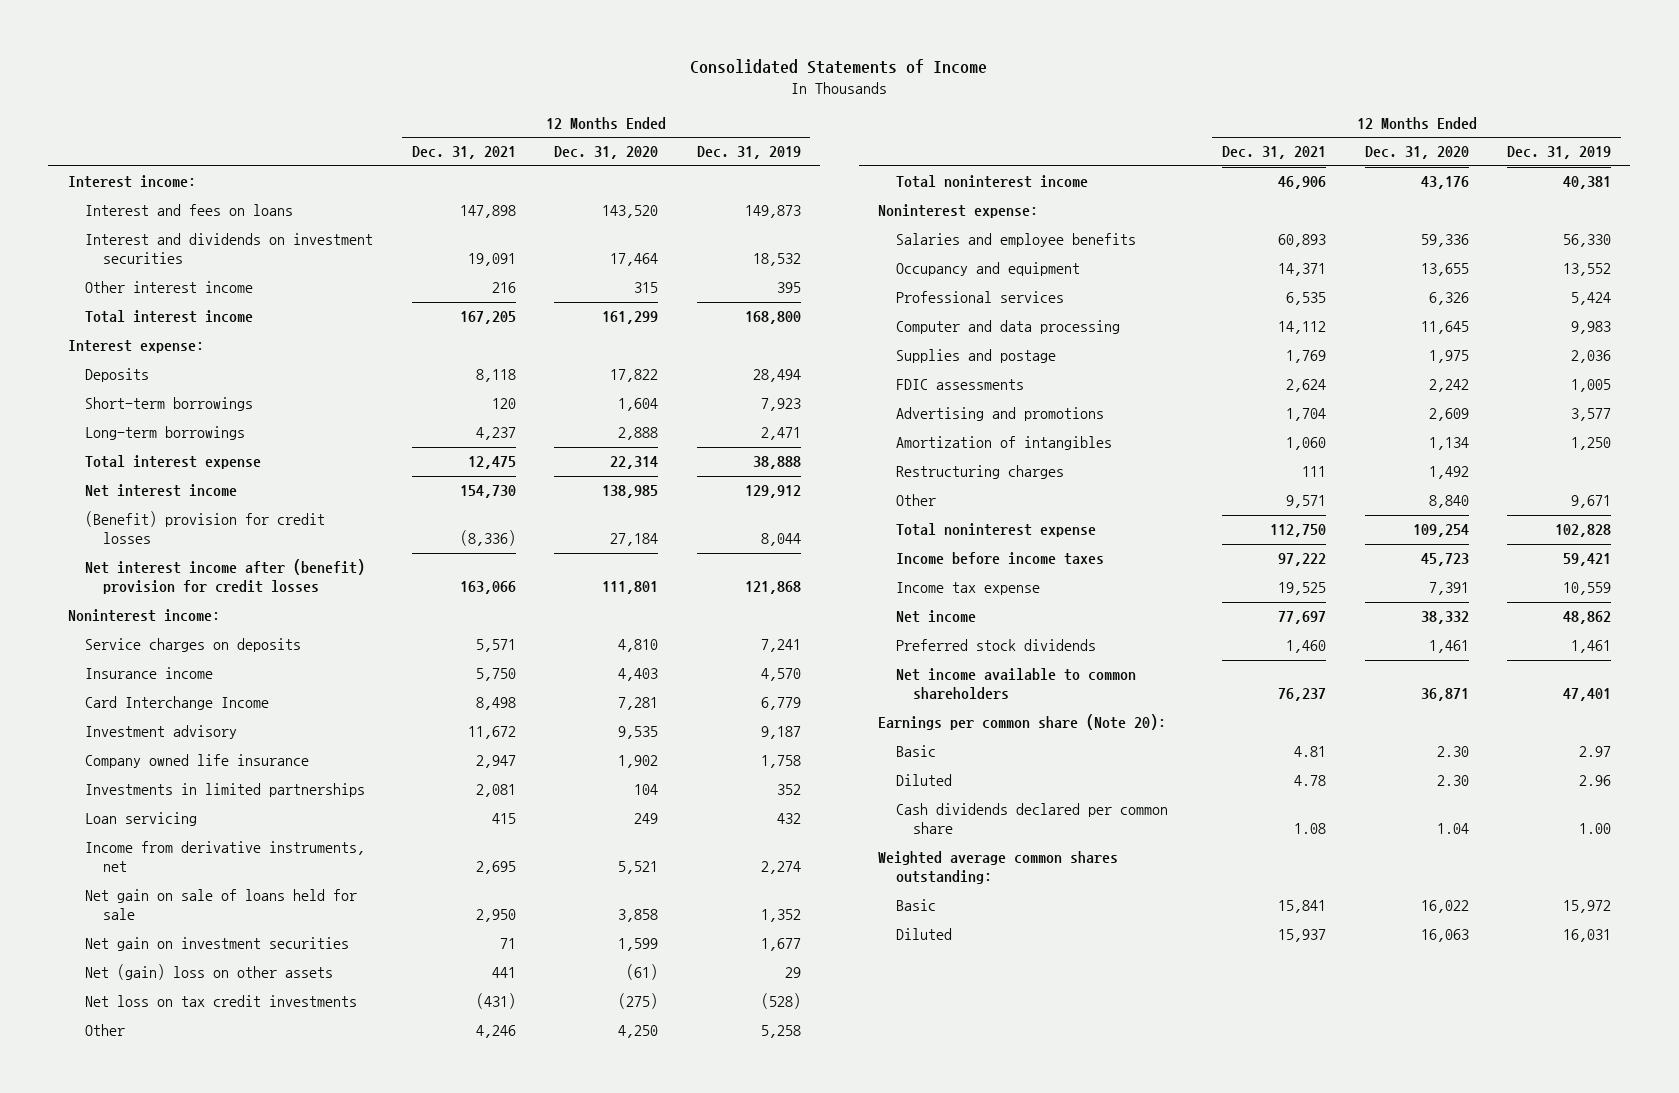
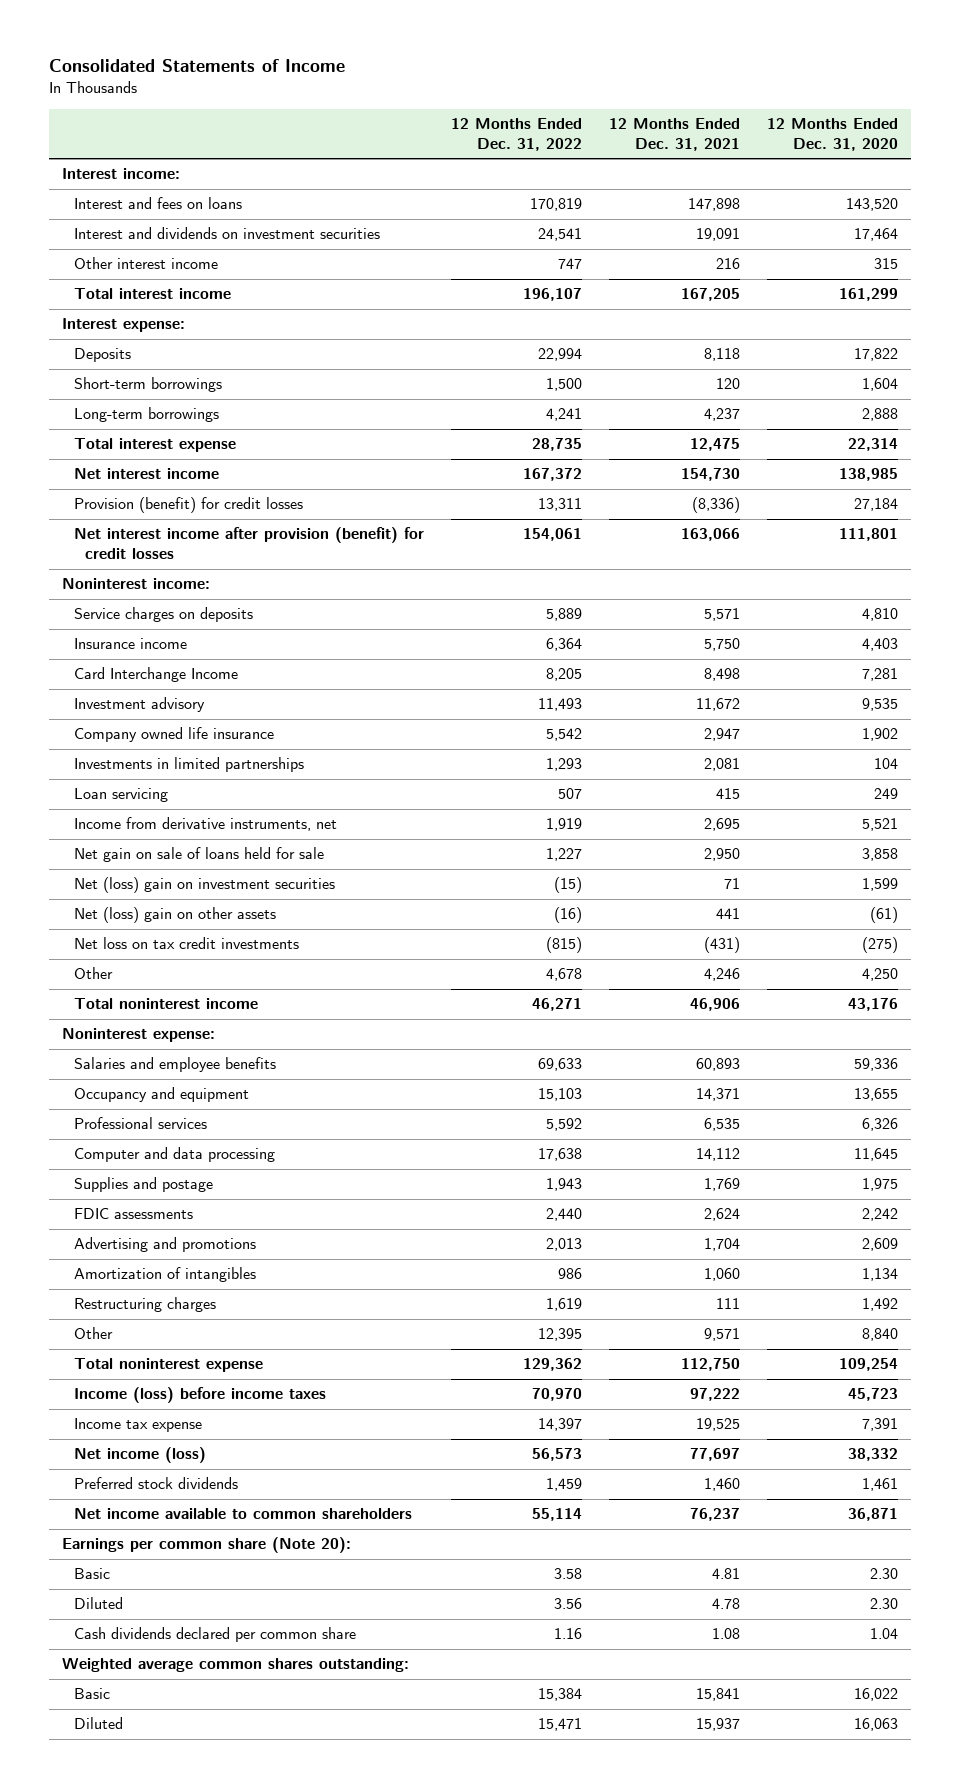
- | 12 Months Ended Dec. 31, 2021 | 12 Months Ended Dec. 31, 2020 | 12 Months Ended Dec. 31, 2019
+ | 12 Months Ended Dec. 31, 2022 | 12 Months Ended Dec. 31, 2021 | 12 Months Ended Dec. 31, 2020
- (Benefit) provision for credit losses | (8,336) | 27,184 | 8,044
- Net interest income after (benefit) provision for credit losses | 163,066 | 111,801 | 121,868
+ Provision (benefit) for credit losses | 13,311 | (8,336) | 27,184
+ Net interest income after provision (benefit) for credit losses | 154,061 | 163,066 | 111,801
- Net gain on investment securities | 71 | 1,599 | 1,677
- Net (gain) loss on other assets | 441 | (61) | 29
+ Net (loss) gain on investment securities | (15) | 71 | 1,599
+ Net (loss) gain on other assets | (16) | 441 | (61)
- Income before income taxes | 97,222 | 45,723 | 59,421
+ Income (loss) before income taxes | 70,970 | 97,222 | 45,723
- Net income | 77,697 | 38,332 | 48,862
+ Net income (loss) | 56,573 | 77,697 | 38,332

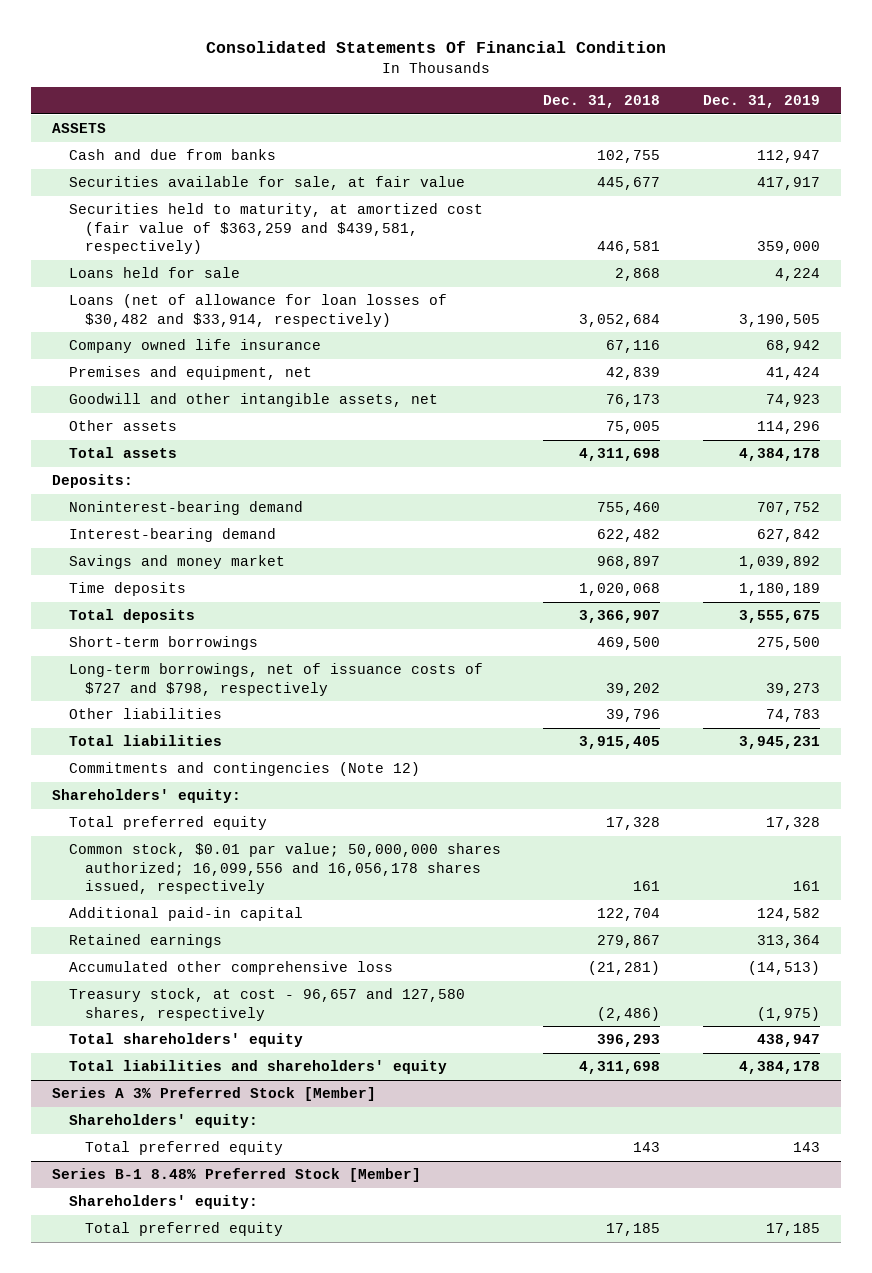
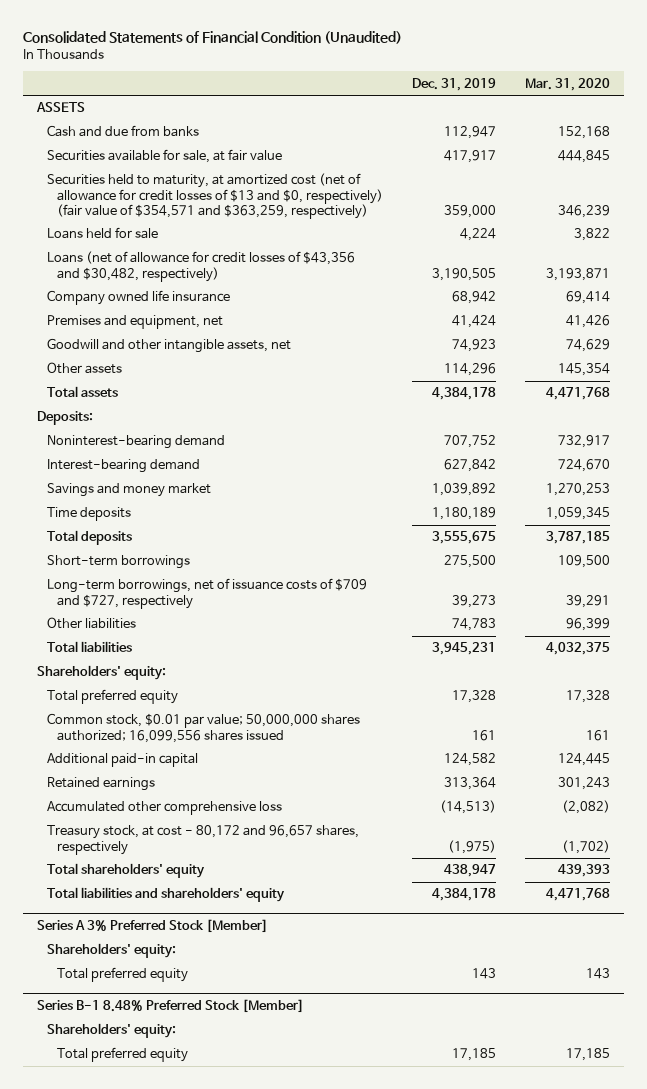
- Consolidated Statements Of Financial Condition
+ Consolidated Statements of Financial Condition (Unaudited)
- | Dec. 31, 2018 | Dec. 31, 2019
+ | Dec. 31, 2019 | Mar. 31, 2020
- Securities held to maturity, at amortized cost (fair value of $363,259 and $439,581, respectively) | 446,581 | 359,000
+ Securities held to maturity, at amortized cost (net of allowance for credit losses of $13 and $0, respectively) (fair value of $354,571 and $363,259, respectively) | 359,000 | 346,239
- Loans (net of allowance for loan losses of $30,482 and $33,914, respectively) | 3,052,684 | 3,190,505
+ Loans (net of allowance for credit losses of $43,356 and $30,482, respectively) | 3,190,505 | 3,193,871
- Long-term borrowings, net of issuance costs of $727 and $798, respectively | 39,202 | 39,273
+ Long-term borrowings, net of issuance costs of $709 and $727, respectively | 39,273 | 39,291
- Commitments and contingencies (Note 12)
- Common stock, $0.01 par value; 50,000,000 shares authorized; 16,099,556 and 16,056,178 shares issued, respectively | 161 | 161
+ Common stock, $0.01 par value; 50,000,000 shares authorized; 16,099,556 shares issued | 161 | 161
- Treasury stock, at cost - 96,657 and 127,580 shares, respectively | (2,486) | (1,975)
+ Treasury stock, at cost - 80,172 and 96,657 shares, respectively | (1,975) | (1,702)

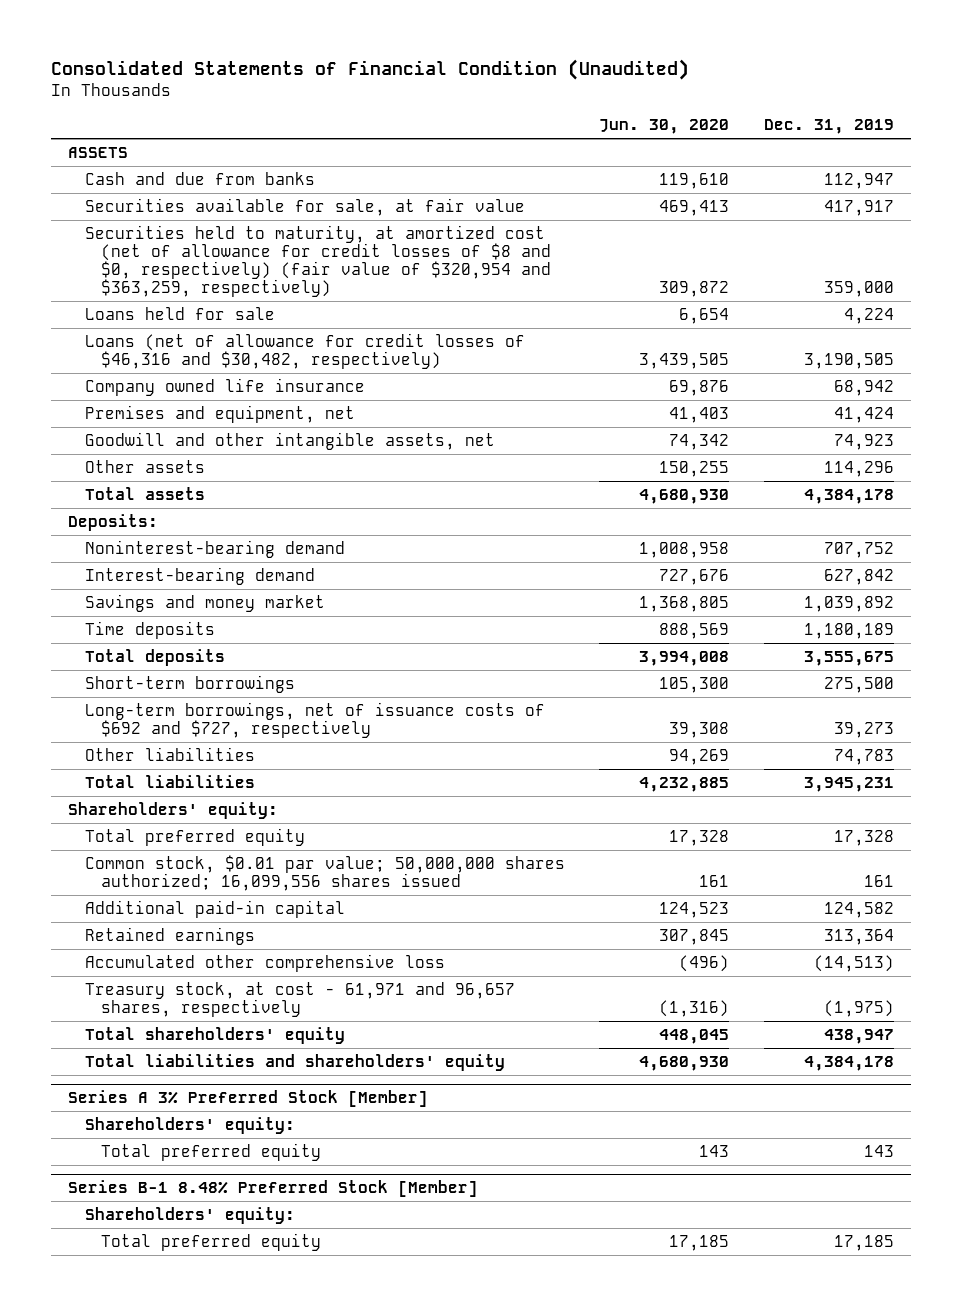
- | Dec. 31, 2019 | Mar. 31, 2020
+ | Jun. 30, 2020 | Dec. 31, 2019
- Securities held to maturity, at amortized cost (net of allowance for credit losses of $13 and $0, respectively) (fair value of $354,571 and $363,259, respectively) | 359,000 | 346,239
+ Securities held to maturity, at amortized cost (net of allowance for credit losses of $8 and $0, respectively) (fair value of $320,954 and $363,259, respectively) | 309,872 | 359,000
- Loans (net of allowance for credit losses of $43,356 and $30,482, respectively) | 3,190,505 | 3,193,871
+ Loans (net of allowance for credit losses of $46,316 and $30,482, respectively) | 3,439,505 | 3,190,505
- Long-term borrowings, net of issuance costs of $709 and $727, respectively | 39,273 | 39,291
+ Long-term borrowings, net of issuance costs of $692 and $727, respectively | 39,308 | 39,273
- Treasury stock, at cost - 80,172 and 96,657 shares, respectively | (1,975) | (1,702)
+ Treasury stock, at cost - 61,971 and 96,657 shares, respectively | (1,316) | (1,975)

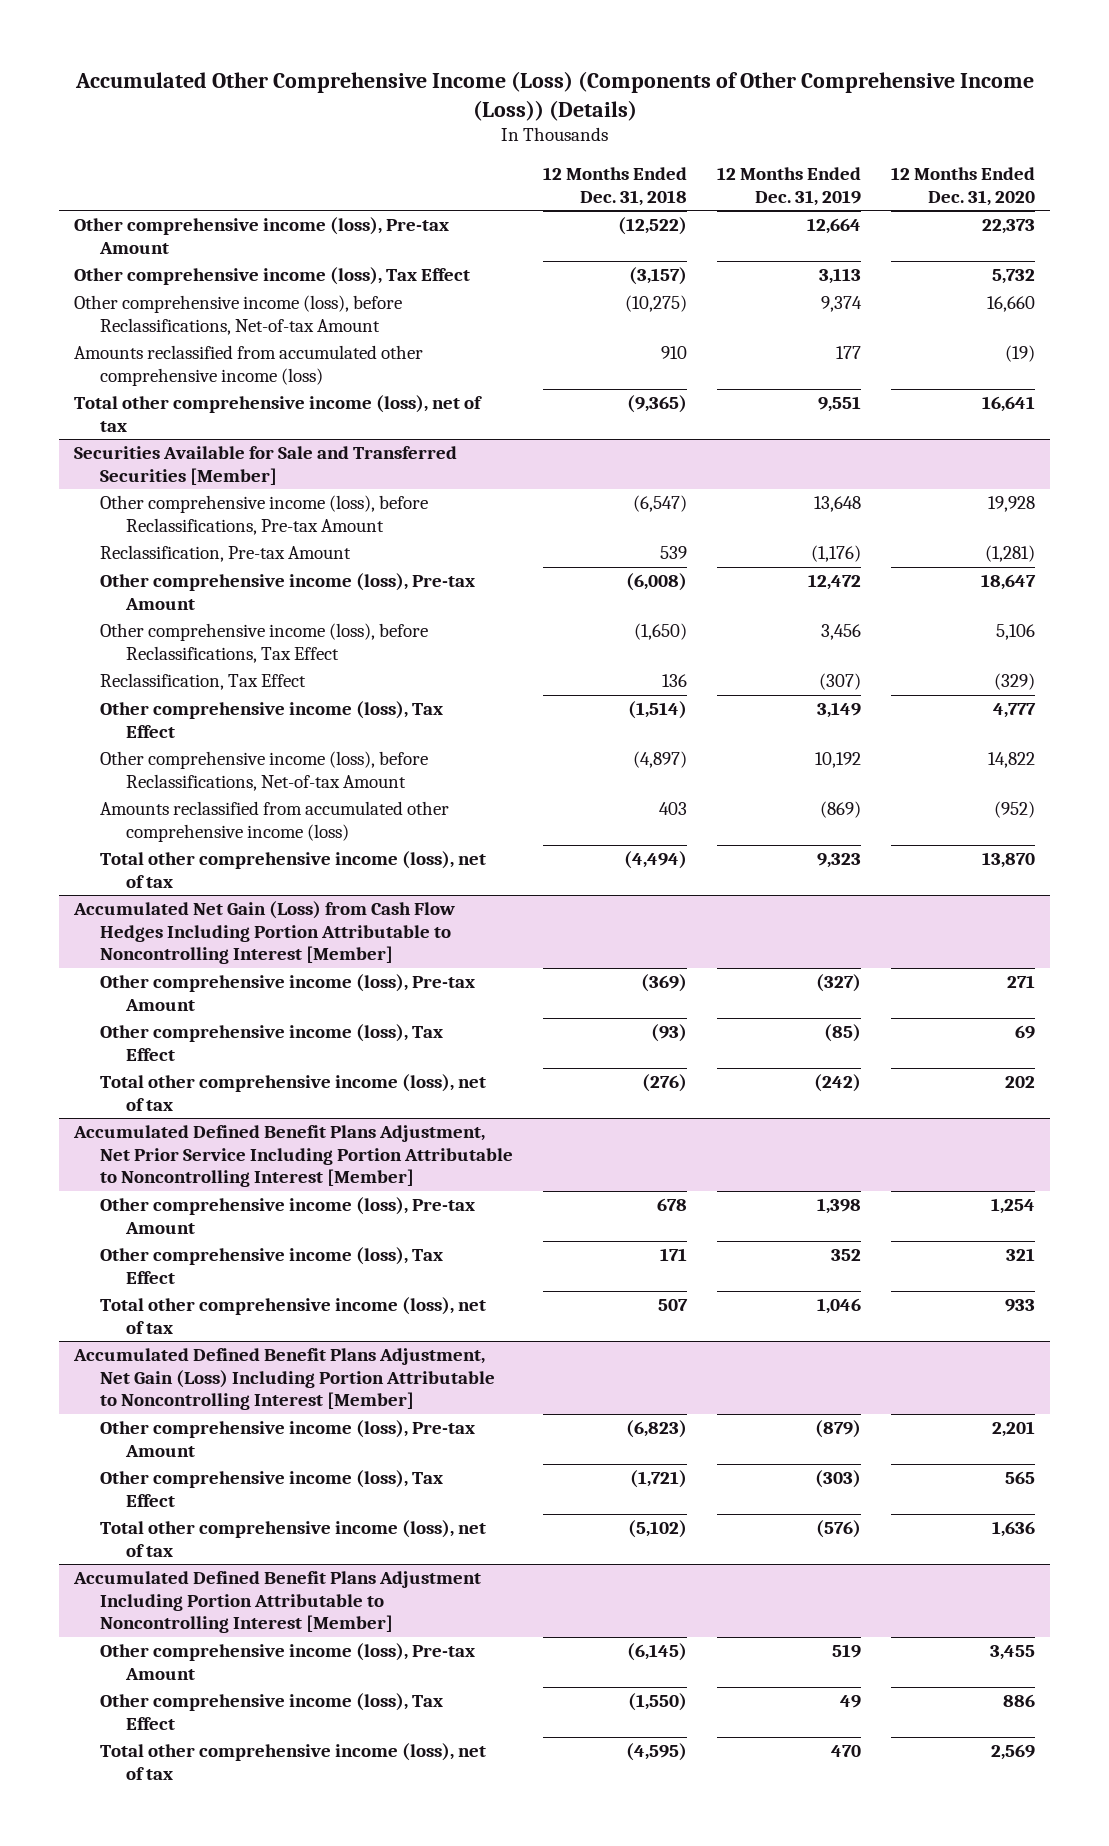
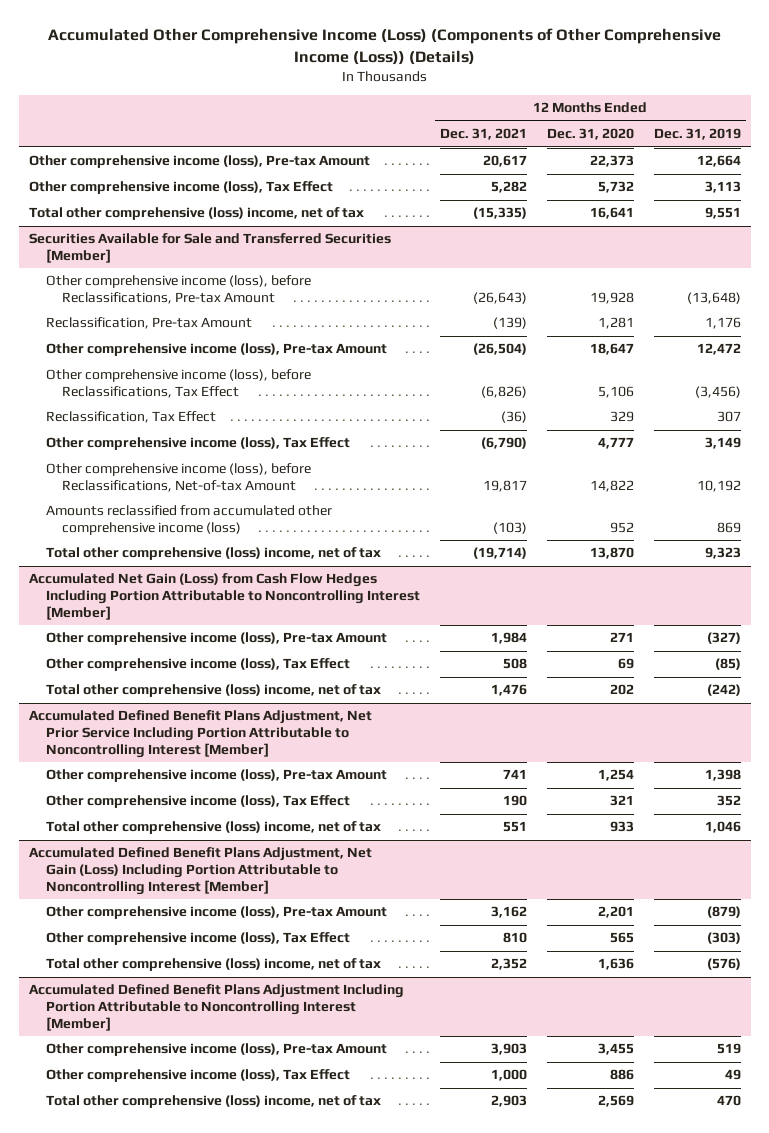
- | 12 Months Ended Dec. 31, 2018 | 12 Months Ended Dec. 31, 2019 | 12 Months Ended Dec. 31, 2020
+ | 12 Months Ended Dec. 31, 2021 | 12 Months Ended Dec. 31, 2020 | 12 Months Ended Dec. 31, 2019
- Other comprehensive income (loss), before Reclassifications, Net-of-tax Amount | (10,275) | 9,374 | 16,660
- Amounts reclassified from accumulated other comprehensive income (loss) | 910 | 177 | (19)
- Total other comprehensive income (loss), net of tax | (9,365) | 9,551 | 16,641
+ Total other comprehensive (loss) income, net of tax | (15,335) | 16,641 | 9,551
@ Securities Available for Sale and Transferred Securities [Member]
- Other comprehensive income (loss), before Reclassifications, Pre-tax Amount | (6,547) | 13,648 | 19,928
- Reclassification, Pre-tax Amount | 539 | (1,176) | (1,281)
+ Other comprehensive income (loss), before Reclassifications, Pre-tax Amount | (26,643) | 19,928 | (13,648)
+ Reclassification, Pre-tax Amount | (139) | 1,281 | 1,176
- Other comprehensive income (loss), before Reclassifications, Tax Effect | (1,650) | 3,456 | 5,106
- Reclassification, Tax Effect | 136 | (307) | (329)
+ Other comprehensive income (loss), before Reclassifications, Tax Effect | (6,826) | 5,106 | (3,456)
+ Reclassification, Tax Effect | (36) | 329 | 307
- Amounts reclassified from accumulated other comprehensive income (loss) | 403 | (869) | (952)
- Total other comprehensive income (loss), net of tax | (4,494) | 9,323 | 13,870
+ Amounts reclassified from accumulated other comprehensive income (loss) | (103) | 952 | 869
+ Total other comprehensive (loss) income, net of tax | (19,714) | 13,870 | 9,323
@ Accumulated Net Gain (Loss) from Cash Flow Hedges Including Portion Attributable to Noncontrolling Interest [Member]
- Total other comprehensive income (loss), net of tax | (276) | (242) | 202
+ Total other comprehensive (loss) income, net of tax | 1,476 | 202 | (242)
@ Accumulated Defined Benefit Plans Adjustment, Net Prior Service Including Portion Attributable to Noncontrolling Interest [Member]
- Total other comprehensive income (loss), net of tax | 507 | 1,046 | 933
+ Total other comprehensive (loss) income, net of tax | 551 | 933 | 1,046
@ Accumulated Defined Benefit Plans Adjustment, Net Gain (Loss) Including Portion Attributable to Noncontrolling Interest [Member]
- Total other comprehensive income (loss), net of tax | (5,102) | (576) | 1,636
+ Total other comprehensive (loss) income, net of tax | 2,352 | 1,636 | (576)
@ Accumulated Defined Benefit Plans Adjustment Including Portion Attributable to Noncontrolling Interest [Member]
- Total other comprehensive income (loss), net of tax | (4,595) | 470 | 2,569
+ Total other comprehensive (loss) income, net of tax | 2,903 | 2,569 | 470

